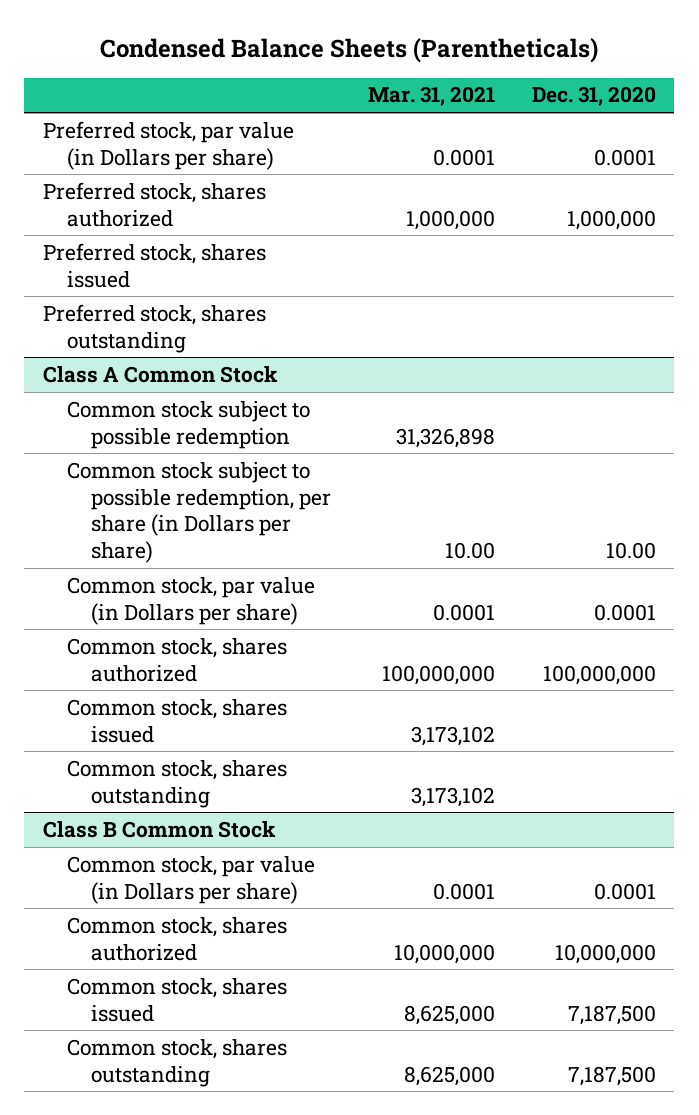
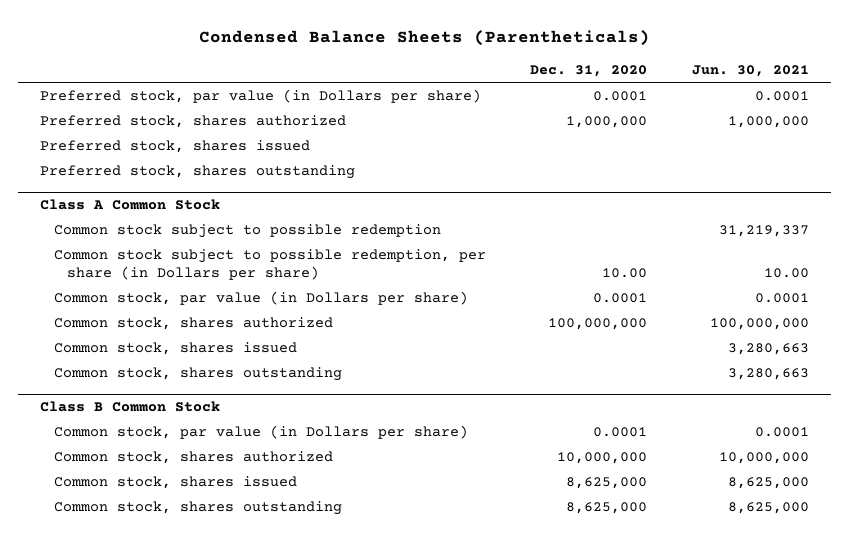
- | Mar. 31, 2021 | Dec. 31, 2020
+ | Dec. 31, 2020 | Jun. 30, 2021
@ Class B Common Stock
- Common stock, shares issued | 8,625,000 | 7,187,500
- Common stock, shares outstanding | 8,625,000 | 7,187,500
+ Common stock, shares issued | 8,625,000 | 8,625,000
+ Common stock, shares outstanding | 8,625,000 | 8,625,000

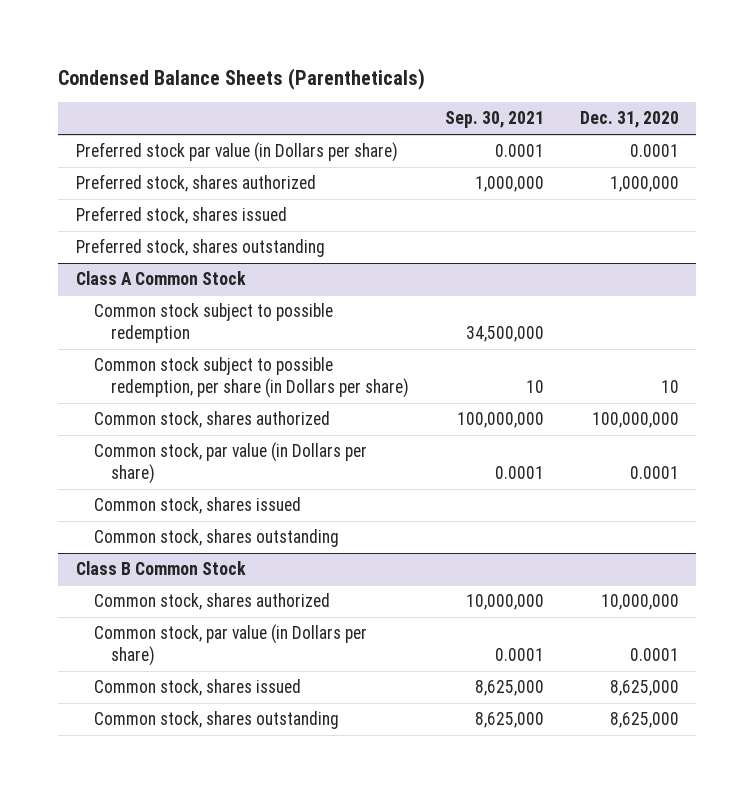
- | Dec. 31, 2020 | Jun. 30, 2021
+ | Sep. 30, 2021 | Dec. 31, 2020
- Preferred stock, par value (in Dollars per share) | 0.0001 | 0.0001
+ Preferred stock par value (in Dollars per share) | 0.0001 | 0.0001
@ Class A Common Stock
- Common stock subject to possible redemption, per share (in Dollars per share) | 10.00 | 10.00
+ Common stock subject to possible redemption, per share (in Dollars per share) | 10 | 10
moved down: Common stock, par value (in Dollars per share) | 0.0001 | 0.0001
@ Class B Common Stock
moved down: Common stock, par value (in Dollars per share) | 0.0001 | 0.0001

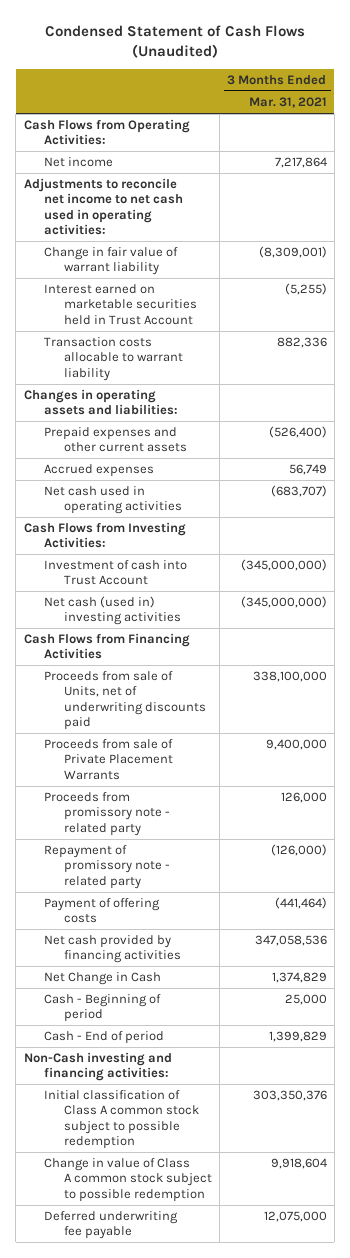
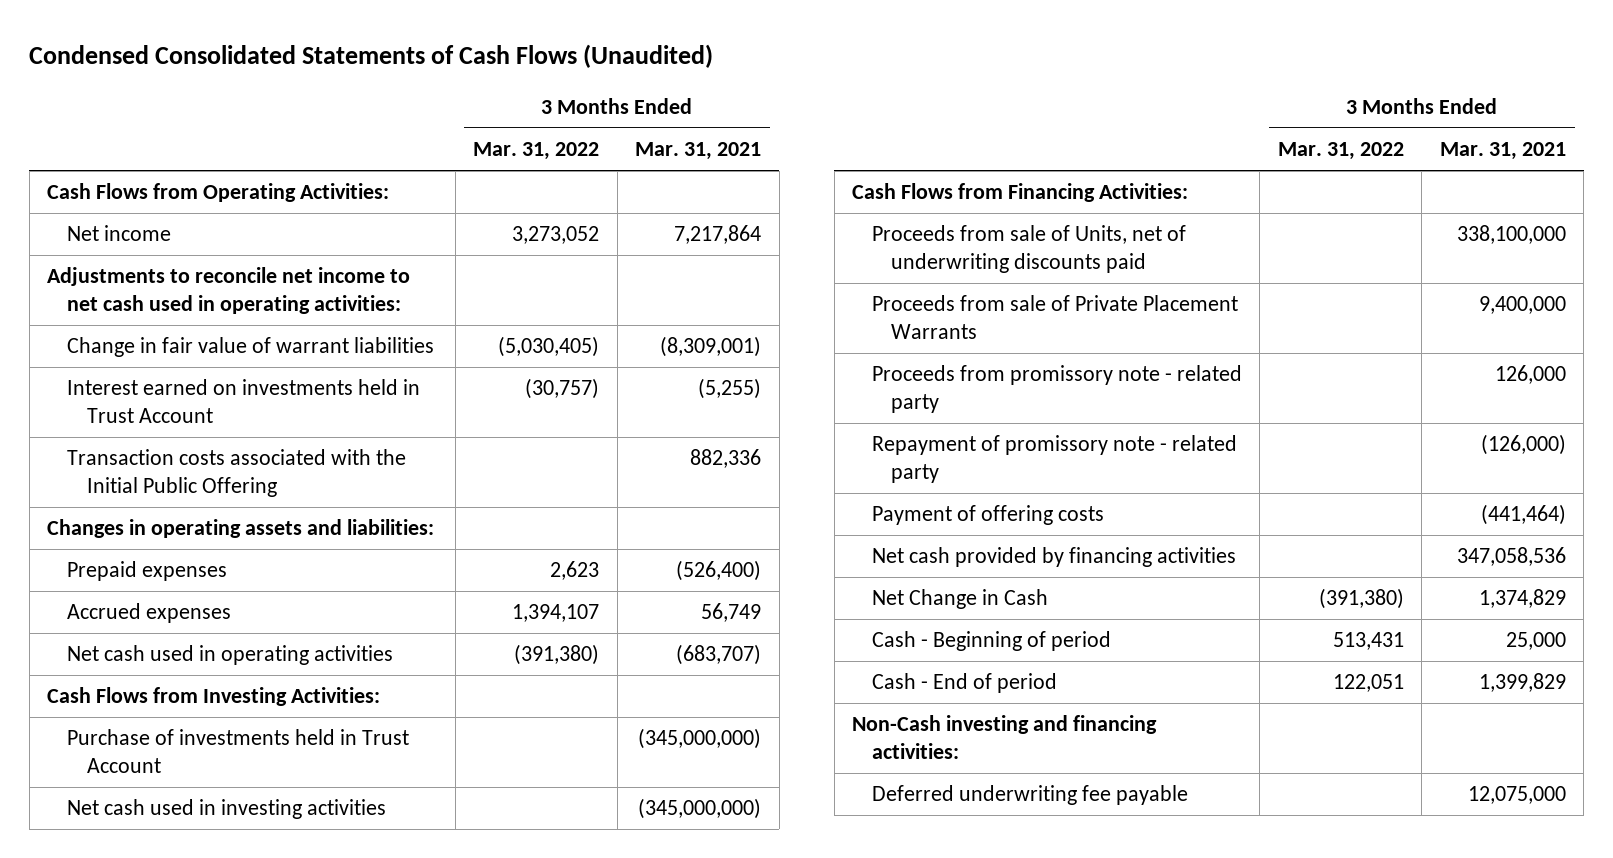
- Condensed Statement of Cash Flows (Unaudited)
+ Condensed Consolidated Statements of Cash Flows (Unaudited)
- | 3 Months Ended Mar. 31, 2021
+ | 3 Months Ended Mar. 31, 2022 | 3 Months Ended Mar. 31, 2021
- Change in fair value of warrant liability | (8,309,001)
- Interest earned on marketable securities held in Trust Account | (5,255)
- Transaction costs allocable to warrant liability | 882,336
+ Change in fair value of warrant liabilities | (5,030,405) | (8,309,001)
+ Interest earned on investments held in Trust Account | (30,757) | (5,255)
+ Transaction costs associated with the Initial Public Offering | | 882,336
- Prepaid expenses and other current assets | (526,400)
+ Prepaid expenses | 2,623 | (526,400)
- Investment of cash into Trust Account | (345,000,000)
- Net cash (used in) investing activities | (345,000,000)
- Cash Flows from Financing Activities
+ Purchase of investments held in Trust Account | | (345,000,000)
+ Net cash used in investing activities | | (345,000,000)
+ Cash Flows from Financing Activities:
- Initial classification of Class A common stock subject to possible redemption | 303,350,376
- Change in value of Class A common stock subject to possible redemption | 9,918,604

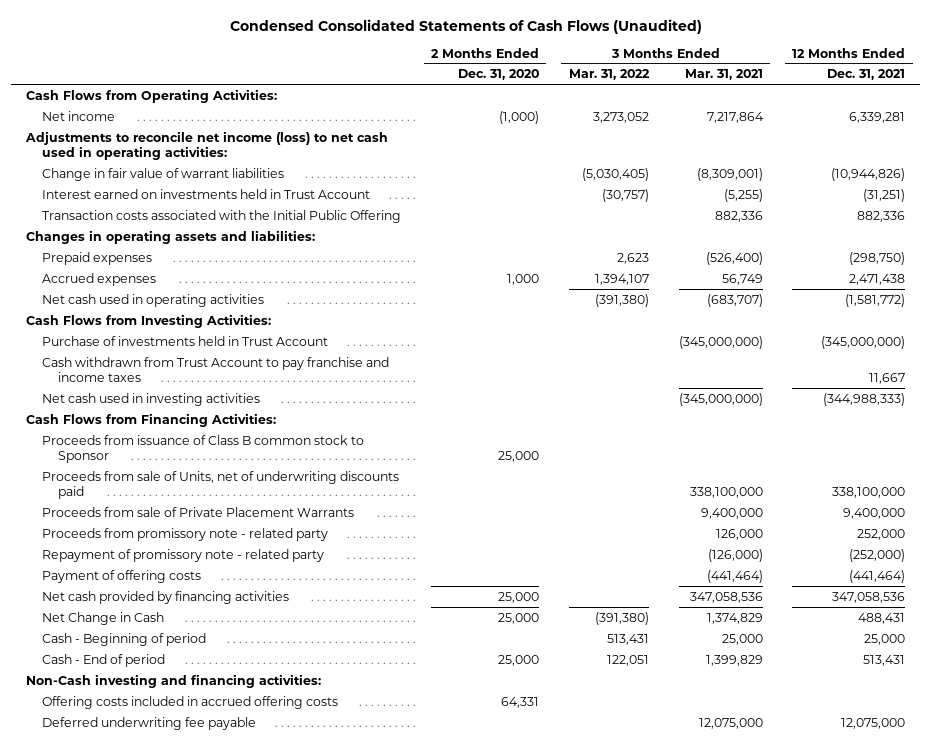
- | 3 Months Ended Mar. 31, 2022 | 3 Months Ended Mar. 31, 2021
+ | 2 Months Ended Dec. 31, 2020 | 3 Months Ended Mar. 31, 2022 | 3 Months Ended Mar. 31, 2021 | 12 Months Ended Dec. 31, 2021
- Adjustments to reconcile net income to net cash used in operating activities:
+ Adjustments to reconcile net income (loss) to net cash used in operating activities:
+ Cash withdrawn from Trust Account to pay franchise and income taxes | | | | 11,667
+ Proceeds from issuance of Class B common stock to Sponsor | 25,000 | | |
+ Offering costs included in accrued offering costs | 64,331 | | |

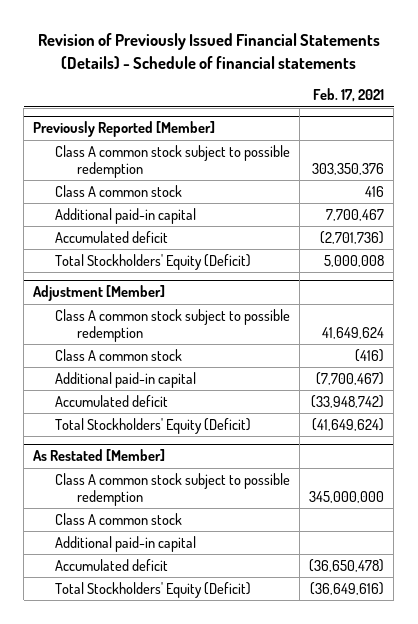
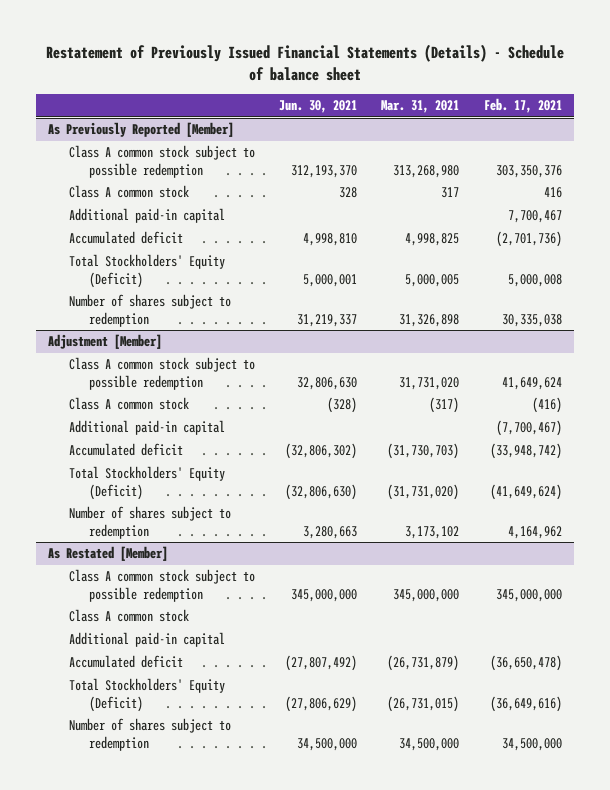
- Revision of Previously Issued Financial Statements (Details) - Schedule of financial statements
+ Restatement of Previously Issued Financial Statements (Details) - Schedule of balance sheet
- | Feb. 17, 2021
+ | Jun. 30, 2021 | Mar. 31, 2021 | Feb. 17, 2021
- Previously Reported [Member]
+ As Previously Reported [Member]
+ Number of shares subject to redemption | 31,219,337 | 31,326,898 | 30,335,038
@ Adjustment [Member]
+ Number of shares subject to redemption | 3,280,663 | 3,173,102 | 4,164,962
@ As Restated [Member]
+ Number of shares subject to redemption | 34,500,000 | 34,500,000 | 34,500,000

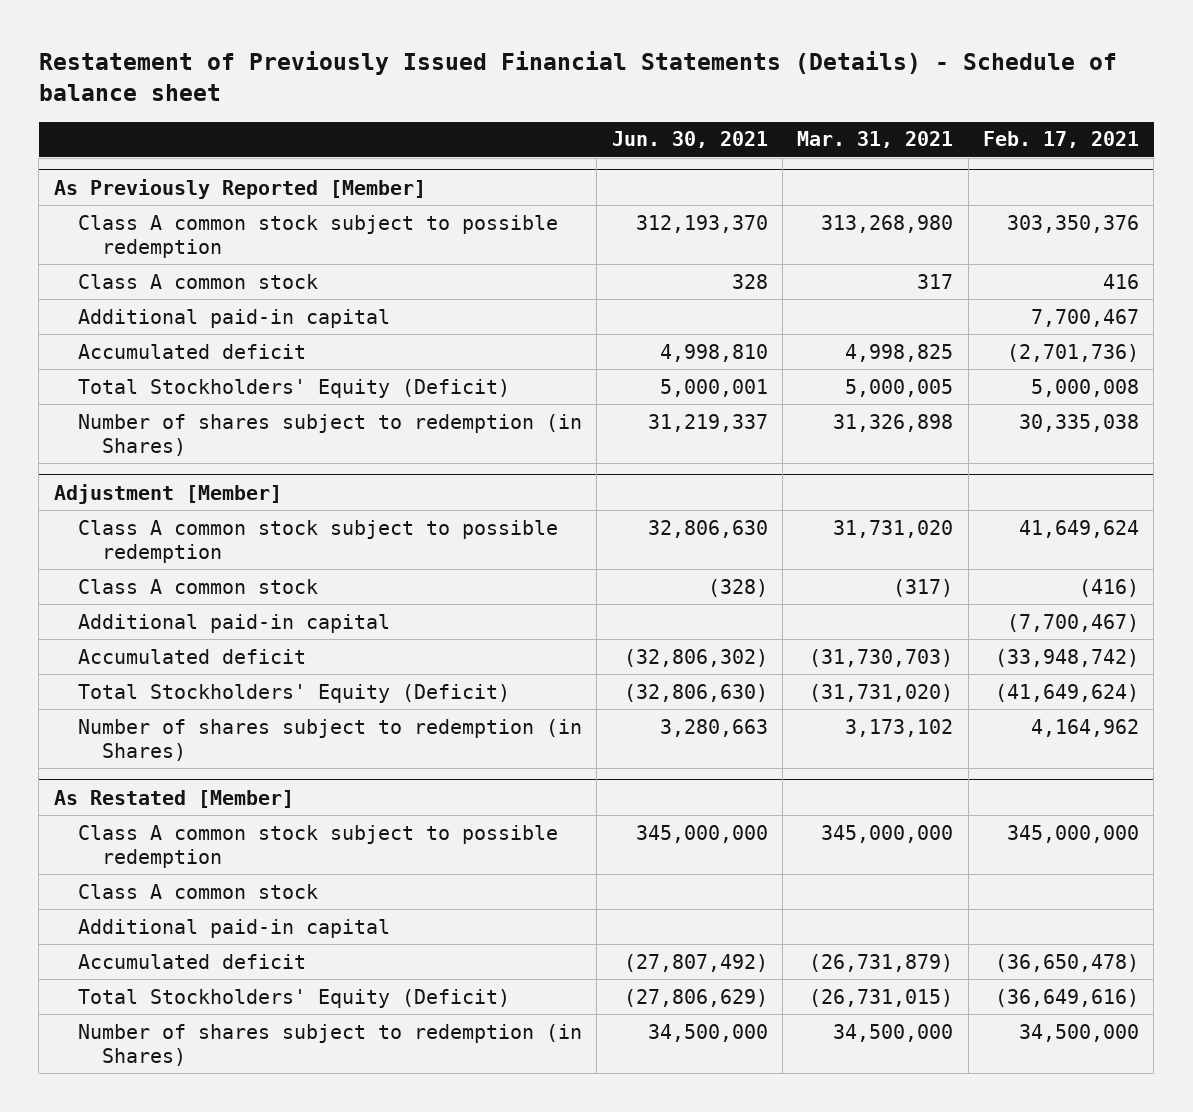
@ As Previously Reported [Member]
- Number of shares subject to redemption | 31,219,337 | 31,326,898 | 30,335,038
+ Number of shares subject to redemption (in Shares) | 31,219,337 | 31,326,898 | 30,335,038
@ Adjustment [Member]
- Number of shares subject to redemption | 3,280,663 | 3,173,102 | 4,164,962
+ Number of shares subject to redemption (in Shares) | 3,280,663 | 3,173,102 | 4,164,962
@ As Restated [Member]
- Number of shares subject to redemption | 34,500,000 | 34,500,000 | 34,500,000
+ Number of shares subject to redemption (in Shares) | 34,500,000 | 34,500,000 | 34,500,000

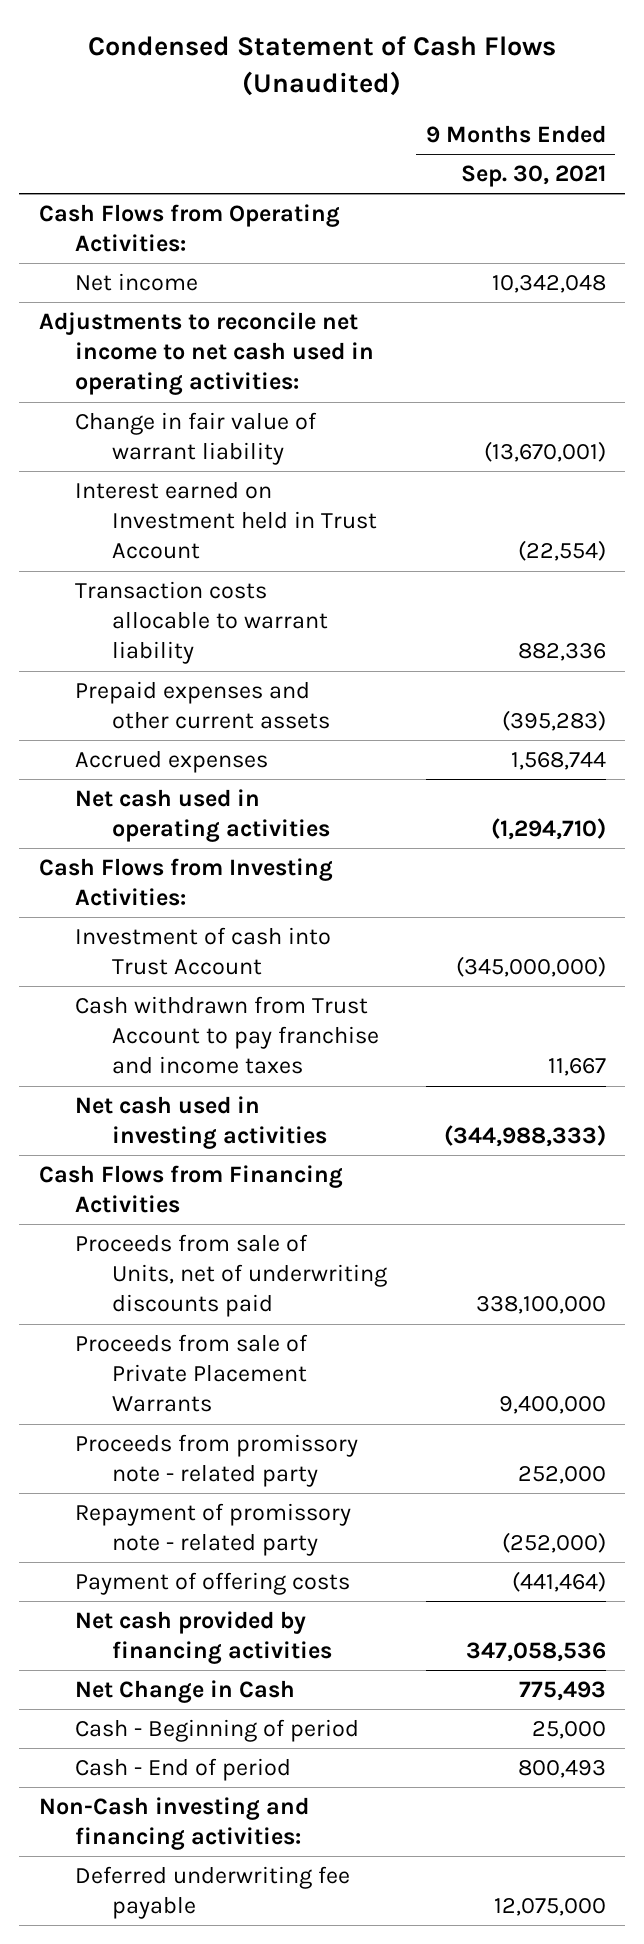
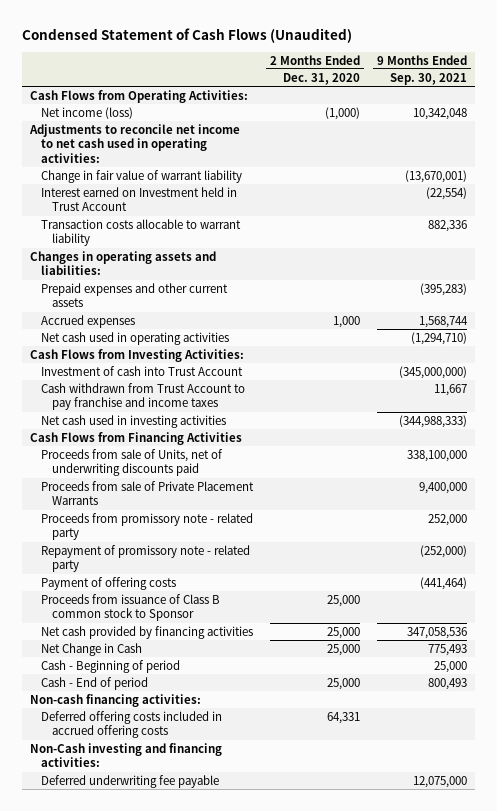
- | 9 Months Ended Sep. 30, 2021
+ | 2 Months Ended Dec. 31, 2020 | 9 Months Ended Sep. 30, 2021
- Net income | 10,342,048
+ Net income (loss) | (1,000) | 10,342,048
+ Changes in operating assets and liabilities:
+ Proceeds from issuance of Class B common stock to Sponsor | 25,000 |
+ Non-cash financing activities:
+ Deferred offering costs included in accrued offering costs | 64,331 |

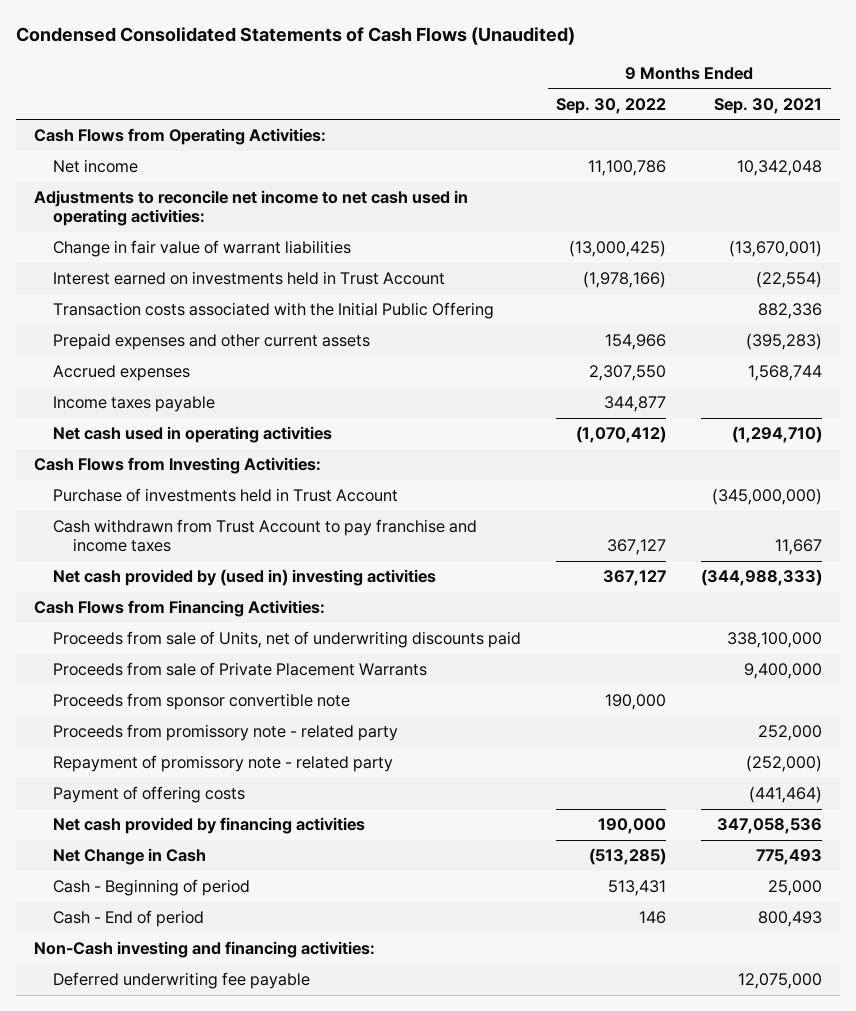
- Condensed Statement of Cash Flows (Unaudited)
+ Condensed Consolidated Statements of Cash Flows (Unaudited)
- | 2 Months Ended Dec. 31, 2020 | 9 Months Ended Sep. 30, 2021
+ | 9 Months Ended Sep. 30, 2022 | 9 Months Ended Sep. 30, 2021
- Net income (loss) | (1,000) | 10,342,048
+ Net income | 11,100,786 | 10,342,048
- Change in fair value of warrant liability | | (13,670,001)
- Interest earned on Investment held in Trust Account | | (22,554)
- Transaction costs allocable to warrant liability | | 882,336
- Changes in operating assets and liabilities:
+ Change in fair value of warrant liabilities | (13,000,425) | (13,670,001)
+ Interest earned on investments held in Trust Account | (1,978,166) | (22,554)
+ Transaction costs associated with the Initial Public Offering | | 882,336
+ Income taxes payable | 344,877 |
- Investment of cash into Trust Account | | (345,000,000)
+ Purchase of investments held in Trust Account | | (345,000,000)
- Net cash used in investing activities | | (344,988,333)
- Cash Flows from Financing Activities
+ Net cash provided by (used in) investing activities | 367,127 | (344,988,333)
+ Cash Flows from Financing Activities:
+ Proceeds from sponsor convertible note | 190,000 |
- Proceeds from issuance of Class B common stock to Sponsor | 25,000 |
- Non-cash financing activities:
- Deferred offering costs included in accrued offering costs | 64,331 |

